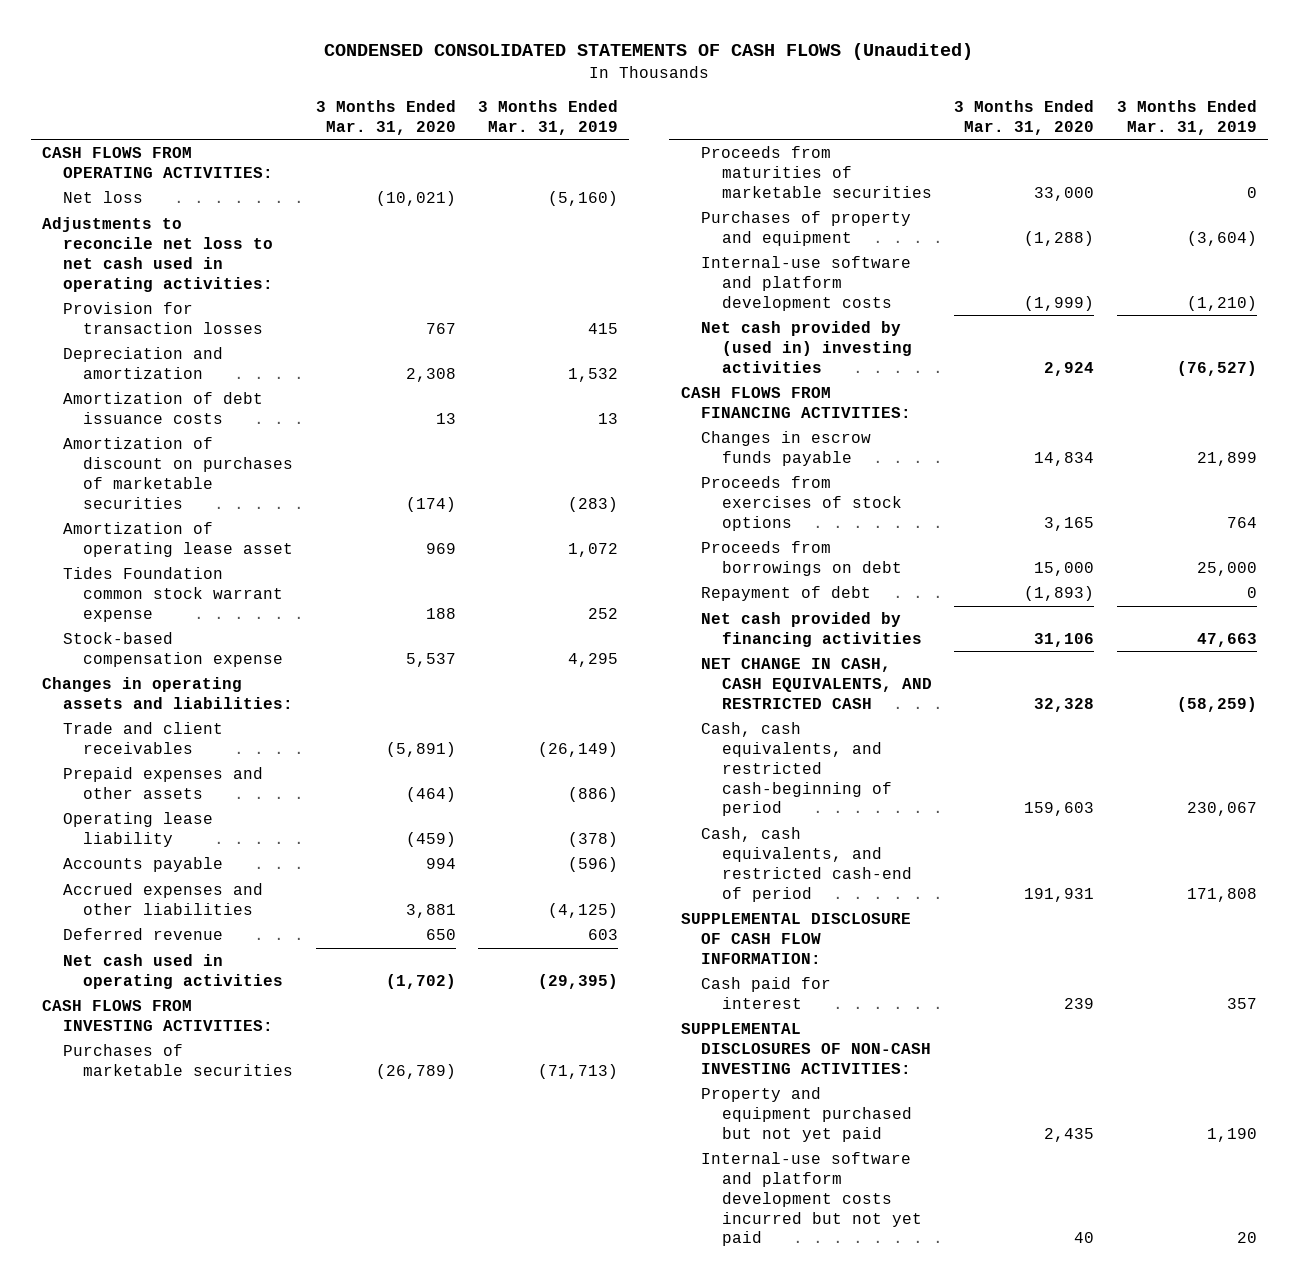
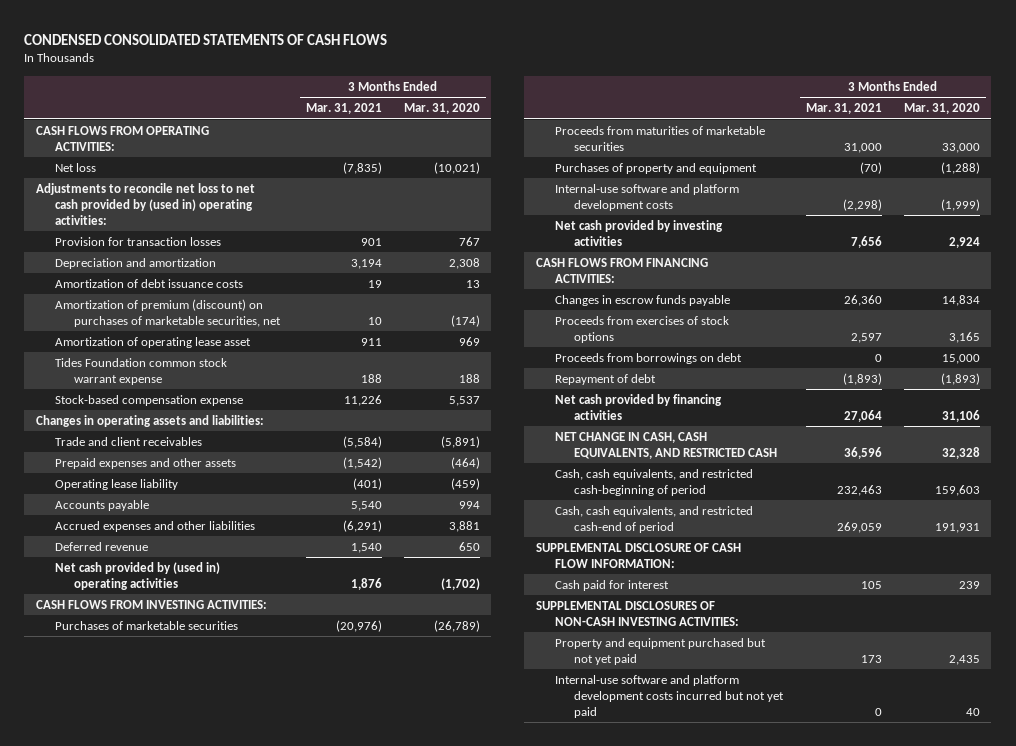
- CONDENSED CONSOLIDATED STATEMENTS OF CASH FLOWS (Unaudited)
+ CONDENSED CONSOLIDATED STATEMENTS OF CASH FLOWS
- | 3 Months Ended Mar. 31, 2020 | 3 Months Ended Mar. 31, 2019
+ | 3 Months Ended Mar. 31, 2021 | 3 Months Ended Mar. 31, 2020
- Adjustments to reconcile net loss to net cash used in operating activities:
+ Adjustments to reconcile net loss to net cash provided by (used in) operating activities:
- Amortization of discount on purchases of marketable securities | (174) | (283)
+ Amortization of premium (discount) on purchases of marketable securities, net | 10 | (174)
- Net cash used in operating activities | (1,702) | (29,395)
+ Net cash provided by (used in) operating activities | 1,876 | (1,702)
- Net cash provided by (used in) investing activities | 2,924 | (76,527)
+ Net cash provided by investing activities | 7,656 | 2,924

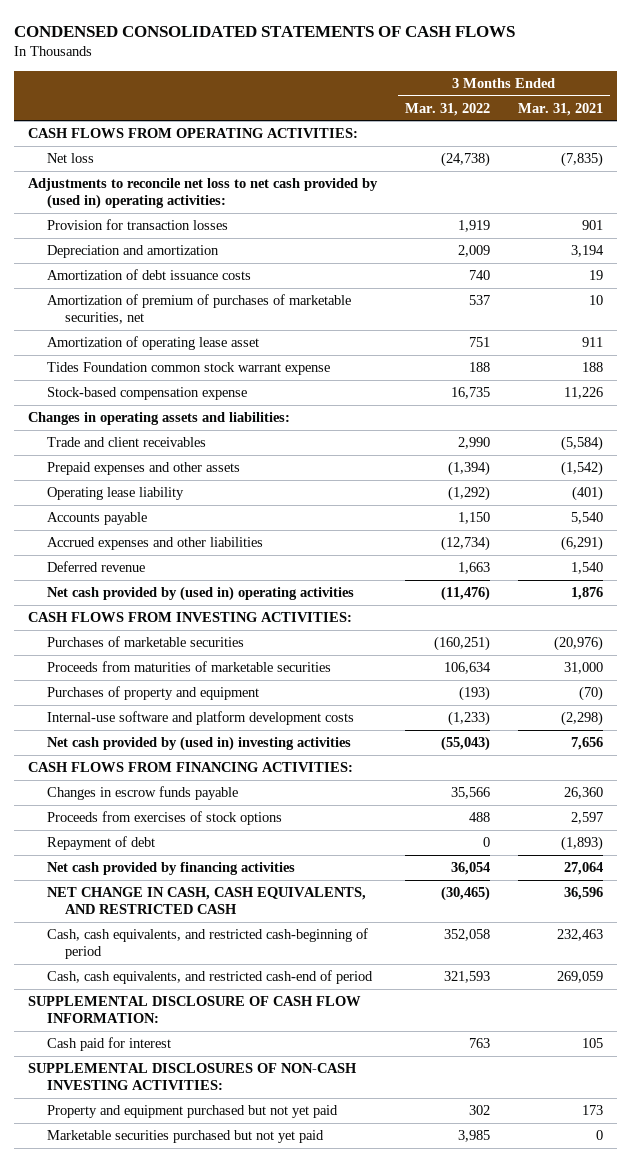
- | 3 Months Ended Mar. 31, 2021 | 3 Months Ended Mar. 31, 2020
+ | 3 Months Ended Mar. 31, 2022 | 3 Months Ended Mar. 31, 2021
- Amortization of premium (discount) on purchases of marketable securities, net | 10 | (174)
+ Amortization of premium of purchases of marketable securities, net | 537 | 10
- Net cash provided by investing activities | 7,656 | 2,924
+ Net cash provided by (used in) investing activities | (55,043) | 7,656
- Proceeds from borrowings on debt | 0 | 15,000
- Internal-use software and platform development costs incurred but not yet paid | 0 | 40
+ Marketable securities purchased but not yet paid | 3,985 | 0

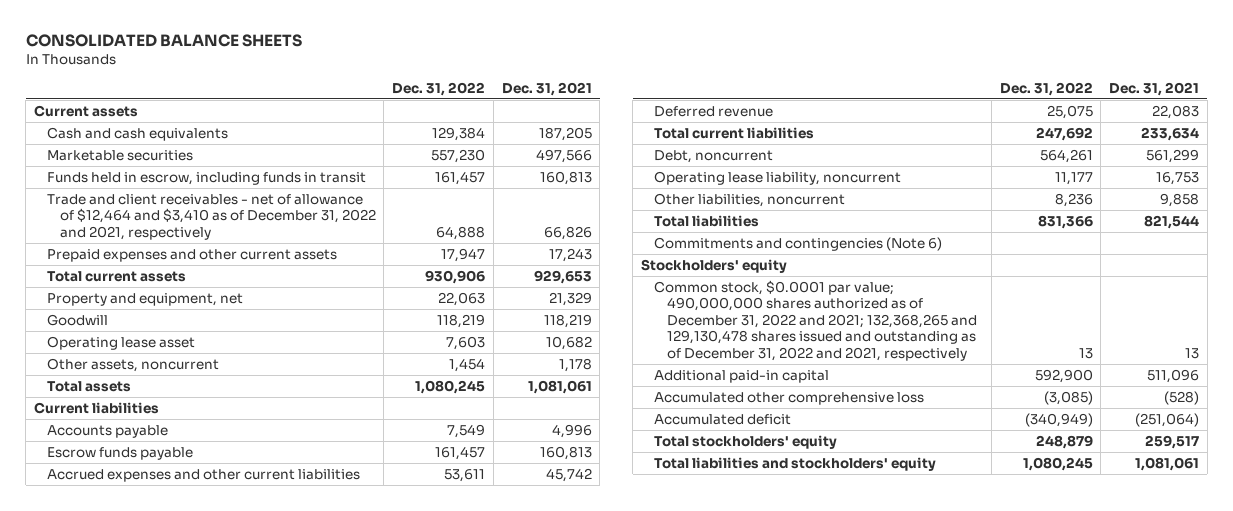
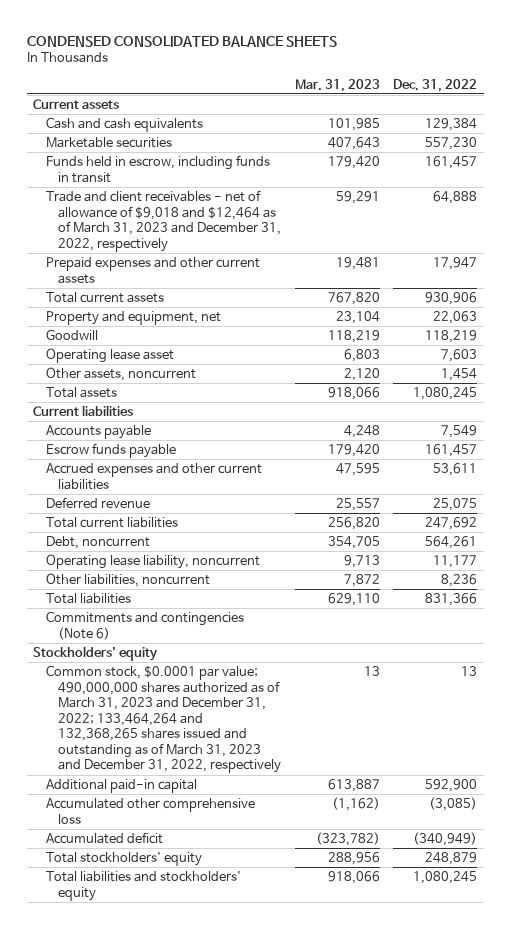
- CONSOLIDATED BALANCE SHEETS
+ CONDENSED CONSOLIDATED BALANCE SHEETS
- | Dec. 31, 2022 | Dec. 31, 2021
+ | Mar. 31, 2023 | Dec. 31, 2022
- Trade and client receivables - net of allowance of $12,464 and $3,410 as of December 31, 2022 and 2021, respectively | 64,888 | 66,826
+ Trade and client receivables - net of allowance of $9,018 and $12,464 as of March 31, 2023 and December 31, 2022, respectively | 59,291 | 64,888
- Common stock, $0.0001 par value; 490,000,000 shares authorized as of December 31, 2022 and 2021; 132,368,265 and 129,130,478 shares issued and outstanding as of December 31, 2022 and 2021, respectively | 13 | 13
+ Common stock, $0.0001 par value; 490,000,000 shares authorized as of March 31, 2023 and December 31, 2022; 133,464,264 and 132,368,265 shares issued and outstanding as of March 31, 2023 and December 31, 2022, respectively | 13 | 13

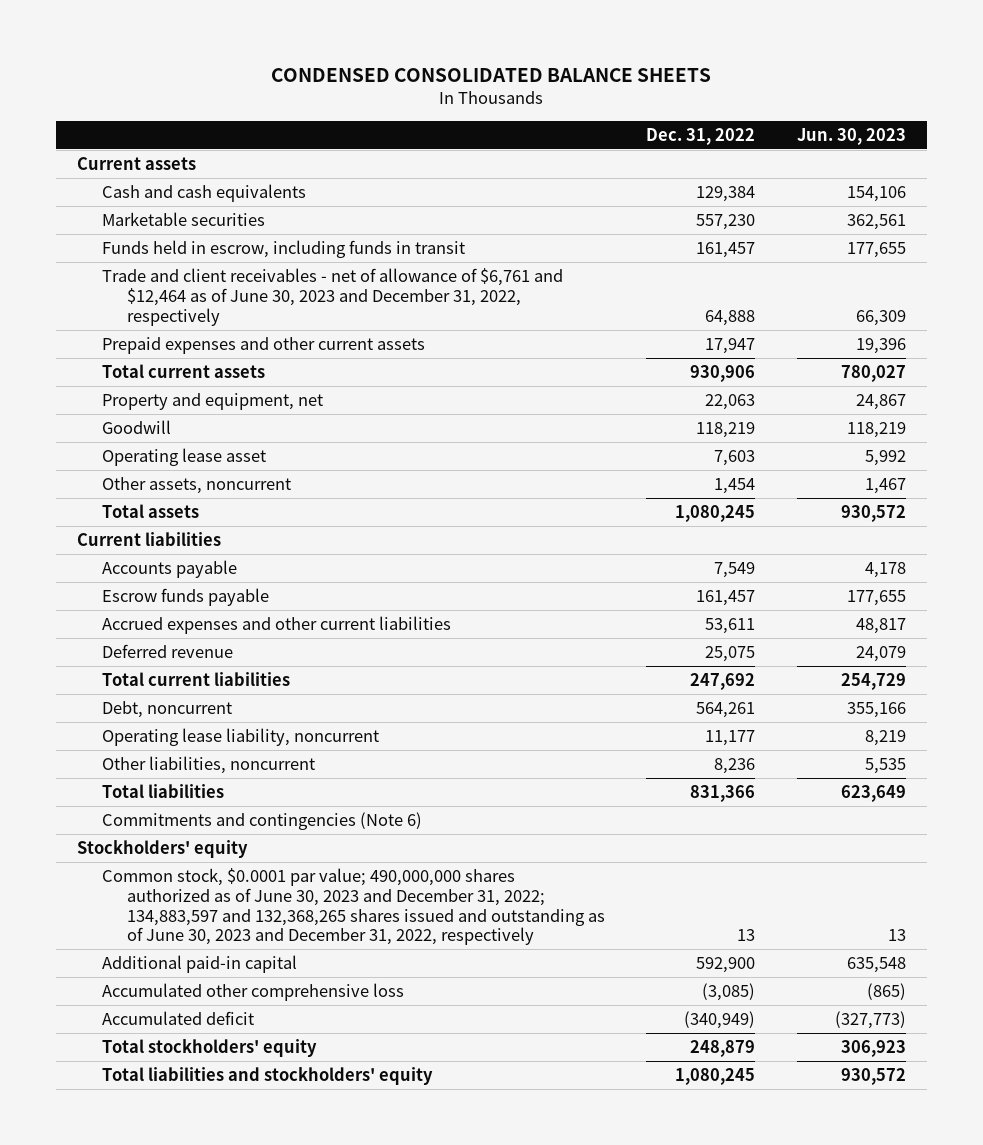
- | Mar. 31, 2023 | Dec. 31, 2022
+ | Dec. 31, 2022 | Jun. 30, 2023
- Trade and client receivables - net of allowance of $9,018 and $12,464 as of March 31, 2023 and December 31, 2022, respectively | 59,291 | 64,888
+ Trade and client receivables - net of allowance of $6,761 and $12,464 as of June 30, 2023 and December 31, 2022, respectively | 64,888 | 66,309
- Common stock, $0.0001 par value; 490,000,000 shares authorized as of March 31, 2023 and December 31, 2022; 133,464,264 and 132,368,265 shares issued and outstanding as of March 31, 2023 and December 31, 2022, respectively | 13 | 13
+ Common stock, $0.0001 par value; 490,000,000 shares authorized as of June 30, 2023 and December 31, 2022; 134,883,597 and 132,368,265 shares issued and outstanding as of June 30, 2023 and December 31, 2022, respectively | 13 | 13

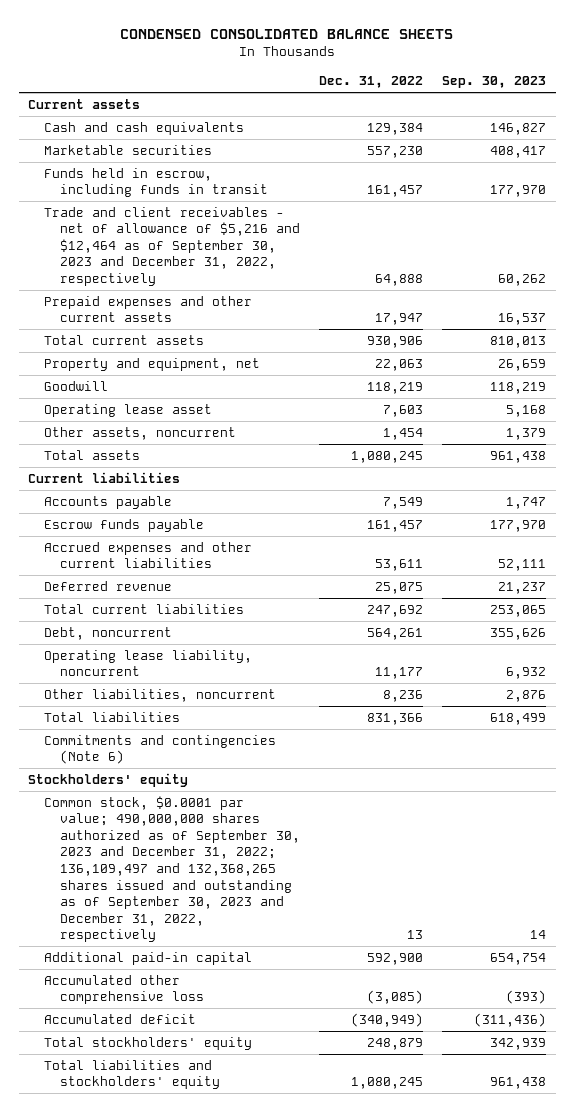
- | Dec. 31, 2022 | Jun. 30, 2023
+ | Dec. 31, 2022 | Sep. 30, 2023
- Trade and client receivables - net of allowance of $6,761 and $12,464 as of June 30, 2023 and December 31, 2022, respectively | 64,888 | 66,309
+ Trade and client receivables - net of allowance of $5,216 and $12,464 as of September 30, 2023 and December 31, 2022, respectively | 64,888 | 60,262
- Common stock, $0.0001 par value; 490,000,000 shares authorized as of June 30, 2023 and December 31, 2022; 134,883,597 and 132,368,265 shares issued and outstanding as of June 30, 2023 and December 31, 2022, respectively | 13 | 13
+ Common stock, $0.0001 par value; 490,000,000 shares authorized as of September 30, 2023 and December 31, 2022; 136,109,497 and 132,368,265 shares issued and outstanding as of September 30, 2023 and December 31, 2022, respectively | 13 | 14

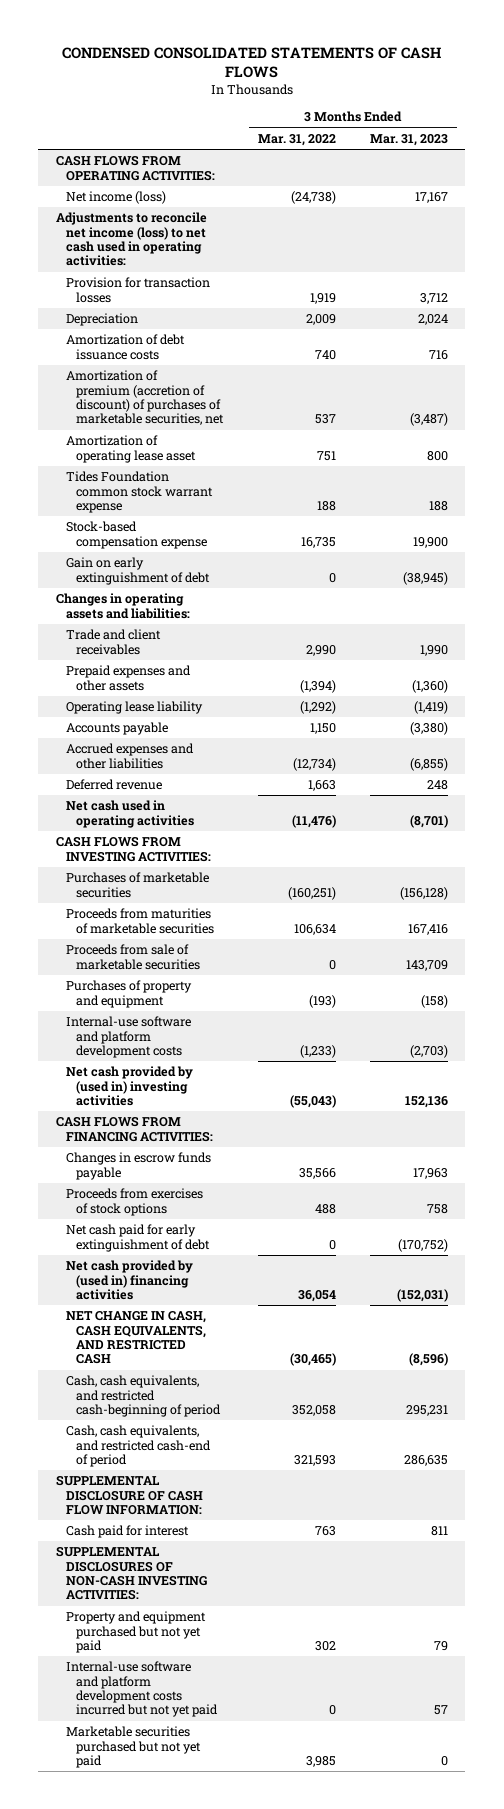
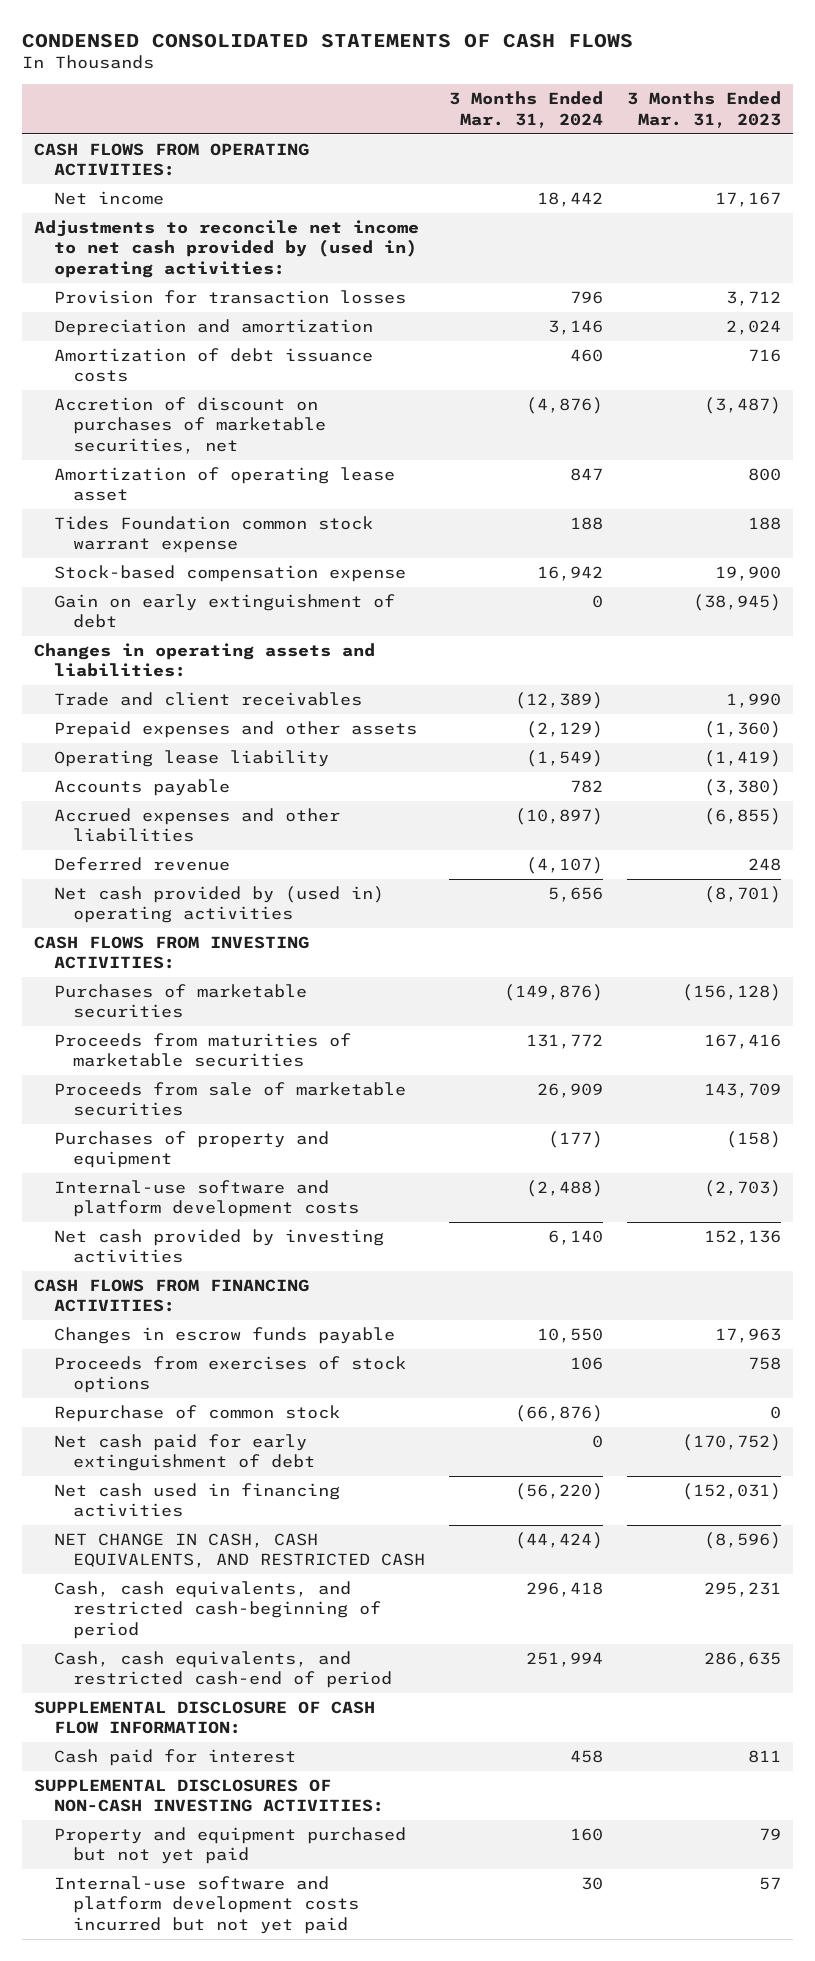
- | 3 Months Ended Mar. 31, 2022 | 3 Months Ended Mar. 31, 2023
+ | 3 Months Ended Mar. 31, 2024 | 3 Months Ended Mar. 31, 2023
- Net income (loss) | (24,738) | 17,167
- Adjustments to reconcile net income (loss) to net cash used in operating activities:
+ Net income | 18,442 | 17,167
+ Adjustments to reconcile net income to net cash provided by (used in) operating activities:
- Depreciation | 2,009 | 2,024
+ Depreciation and amortization | 3,146 | 2,024
- Amortization of premium (accretion of discount) of purchases of marketable securities, net | 537 | (3,487)
+ Accretion of discount on purchases of marketable securities, net | (4,876) | (3,487)
- Net cash used in operating activities | (11,476) | (8,701)
+ Net cash provided by (used in) operating activities | 5,656 | (8,701)
- Net cash provided by (used in) investing activities | (55,043) | 152,136
+ Net cash provided by investing activities | 6,140 | 152,136
+ Repurchase of common stock | (66,876) | 0
- Net cash provided by (used in) financing activities | 36,054 | (152,031)
+ Net cash used in financing activities | (56,220) | (152,031)
- Marketable securities purchased but not yet paid | 3,985 | 0

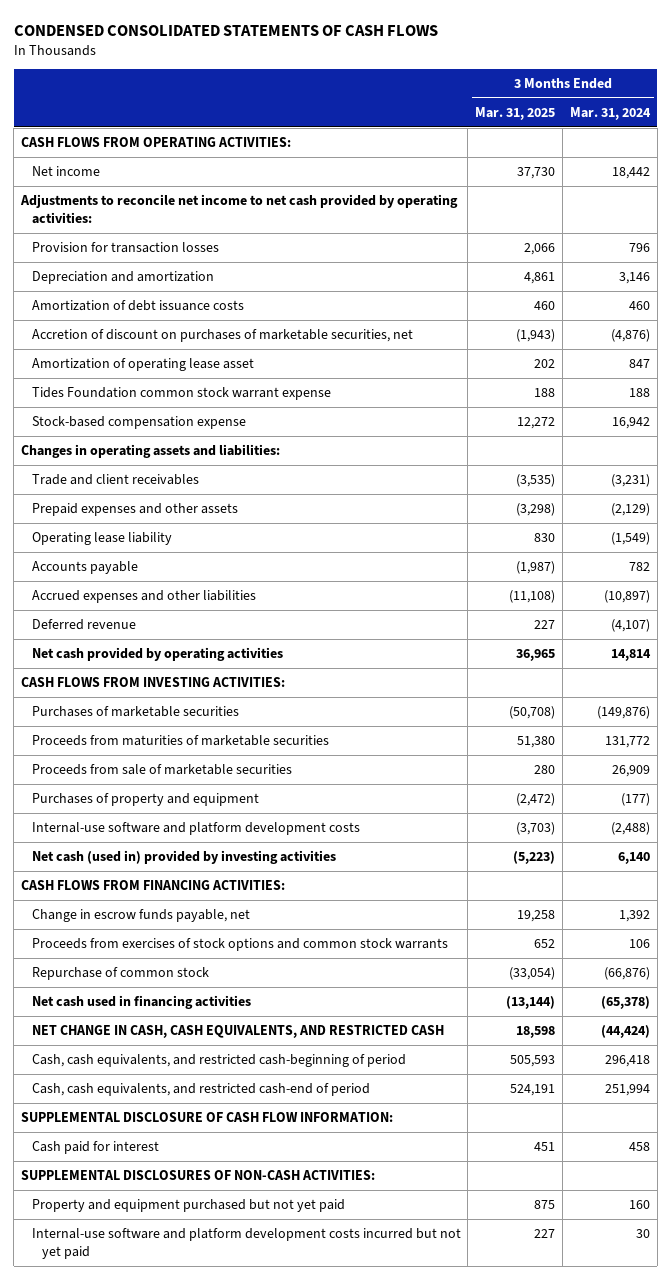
- | 3 Months Ended Mar. 31, 2024 | 3 Months Ended Mar. 31, 2023
+ | 3 Months Ended Mar. 31, 2025 | 3 Months Ended Mar. 31, 2024
- Adjustments to reconcile net income to net cash provided by (used in) operating activities:
+ Adjustments to reconcile net income to net cash provided by operating activities:
- Gain on early extinguishment of debt | 0 | (38,945)
- Trade and client receivables | (12,389) | 1,990
+ Trade and client receivables | (3,535) | (3,231)
- Net cash provided by (used in) operating activities | 5,656 | (8,701)
+ Net cash provided by operating activities | 36,965 | 14,814
- Net cash provided by investing activities | 6,140 | 152,136
+ Net cash (used in) provided by investing activities | (5,223) | 6,140
- Changes in escrow funds payable | 10,550 | 17,963
- Proceeds from exercises of stock options | 106 | 758
+ Change in escrow funds payable, net | 19,258 | 1,392
+ Proceeds from exercises of stock options and common stock warrants | 652 | 106
- Net cash paid for early extinguishment of debt | 0 | (170,752)
- Net cash used in financing activities | (56,220) | (152,031)
+ Net cash used in financing activities | (13,144) | (65,378)
- SUPPLEMENTAL DISCLOSURES OF NON-CASH INVESTING ACTIVITIES:
+ SUPPLEMENTAL DISCLOSURES OF NON-CASH ACTIVITIES:

